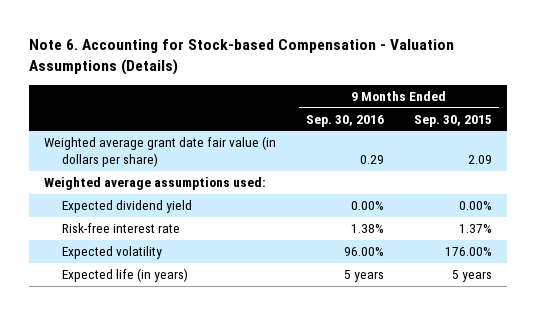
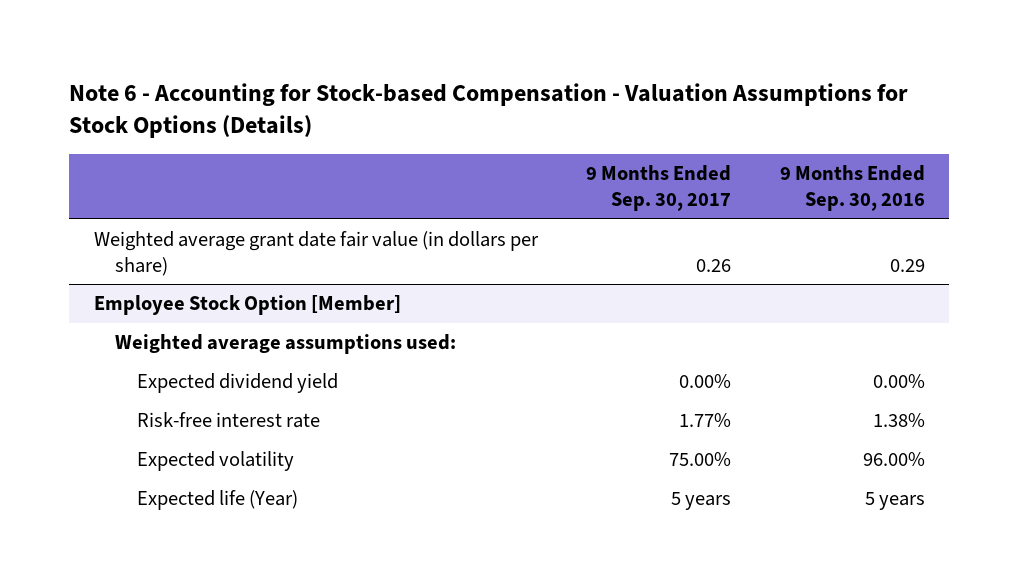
- Note 6. Accounting for Stock-based Compensation - Valuation Assumptions (Details)
+ Note 6 - Accounting for Stock-based Compensation - Valuation Assumptions for Stock Options (Details)
- | 9 Months Ended Sep. 30, 2016 | 9 Months Ended Sep. 30, 2015
+ | 9 Months Ended Sep. 30, 2017 | 9 Months Ended Sep. 30, 2016
+ Employee Stock Option [Member]
- Expected life (in years) | 5 years | 5 years
+ Expected life (Year) | 5 years | 5 years

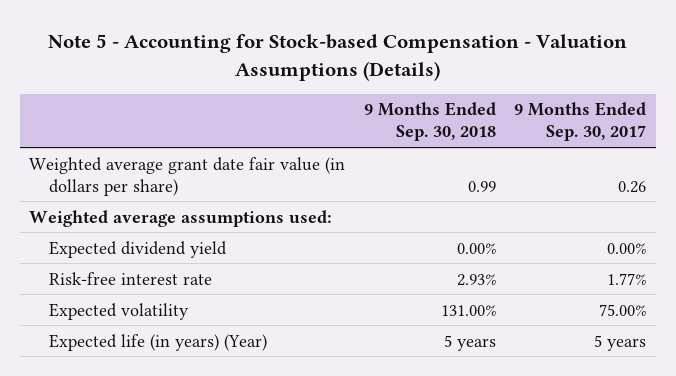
- Note 6 - Accounting for Stock-based Compensation - Valuation Assumptions for Stock Options (Details)
+ Note 5 - Accounting for Stock-based Compensation - Valuation Assumptions (Details)
- | 9 Months Ended Sep. 30, 2017 | 9 Months Ended Sep. 30, 2016
+ | 9 Months Ended Sep. 30, 2018 | 9 Months Ended Sep. 30, 2017
- Employee Stock Option [Member]
- Expected life (Year) | 5 years | 5 years
+ Expected life (in years) (Year) | 5 years | 5 years

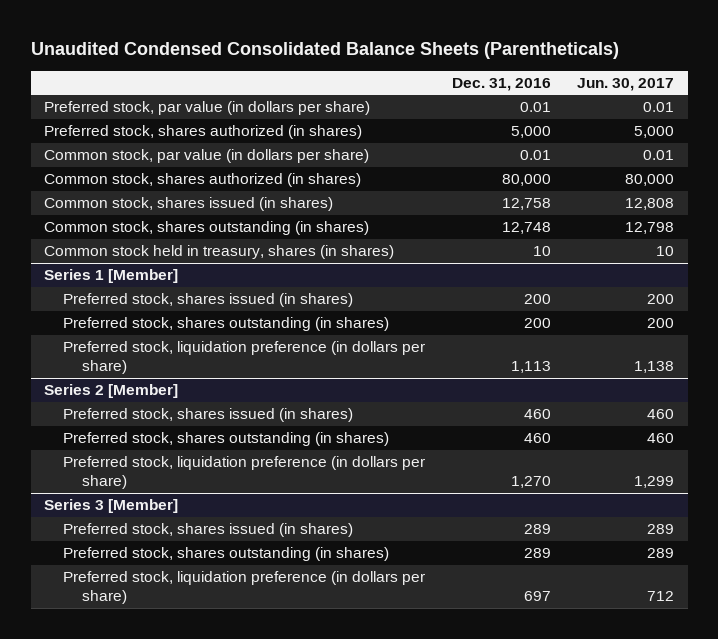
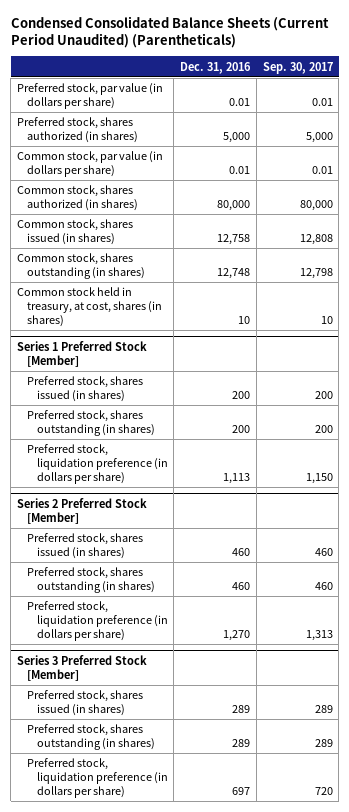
- Unaudited Condensed Consolidated Balance Sheets (Parentheticals)
+ Condensed Consolidated Balance Sheets (Current Period Unaudited) (Parentheticals)
- | Dec. 31, 2016 | Jun. 30, 2017
+ | Dec. 31, 2016 | Sep. 30, 2017
- Common stock held in treasury, shares (in shares) | 10 | 10
- Series 1 [Member]
+ Common stock held in treasury, at cost, shares (in shares) | 10 | 10
+ Series 1 Preferred Stock [Member]
- Series 2 [Member]
+ Series 2 Preferred Stock [Member]
- Series 3 [Member]
+ Series 3 Preferred Stock [Member]

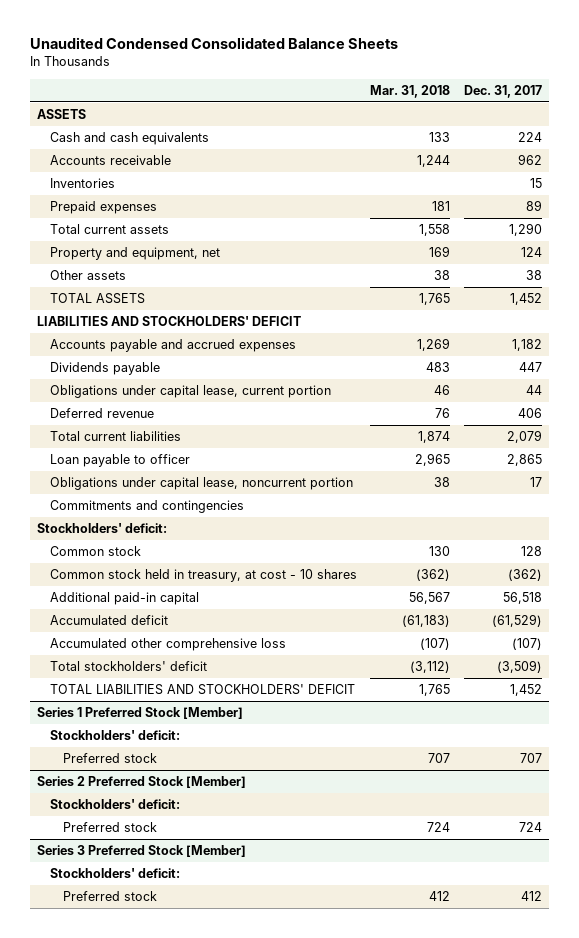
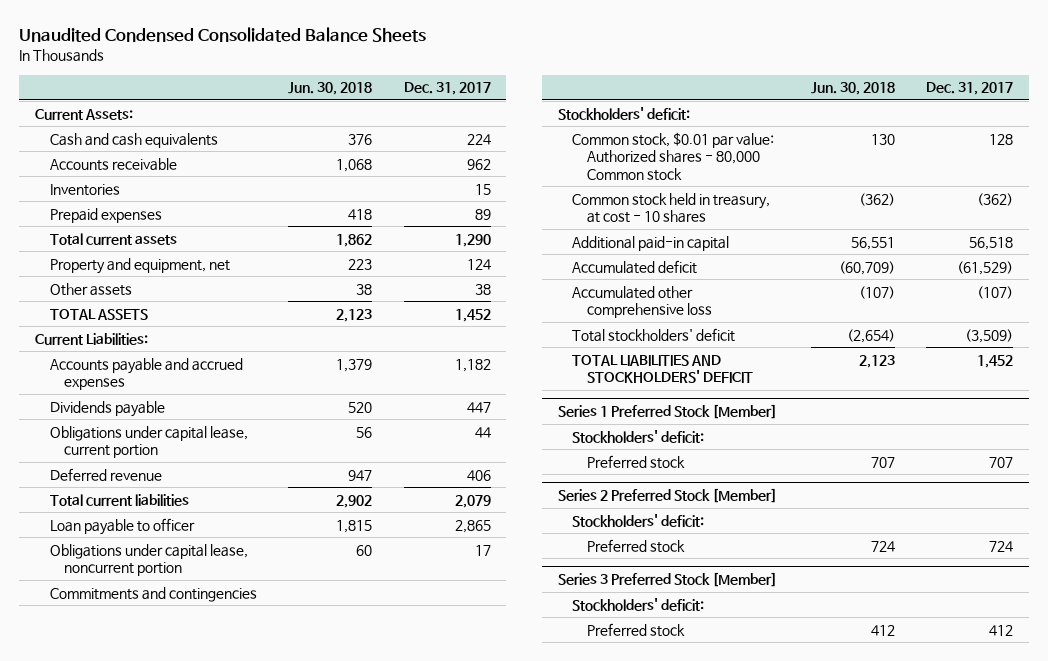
- | Mar. 31, 2018 | Dec. 31, 2017
+ | Jun. 30, 2018 | Dec. 31, 2017
- ASSETS
+ Current Assets:
- LIABILITIES AND STOCKHOLDERS' DEFICIT
+ Current Liabilities:
- Common stock | 130 | 128
+ Common stock, $0.01 par value: Authorized shares - 80,000 Common stock | 130 | 128

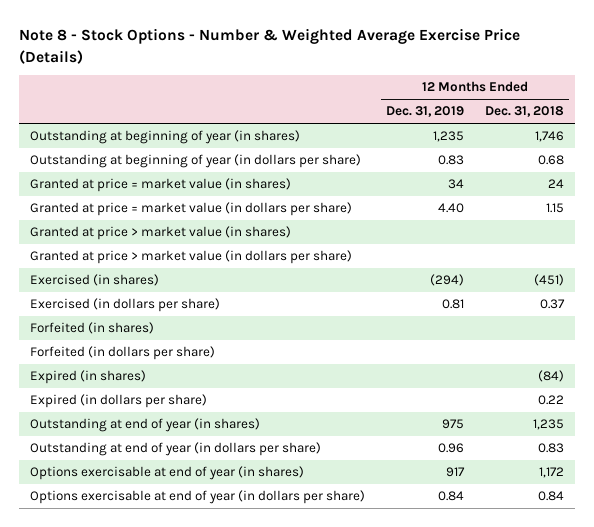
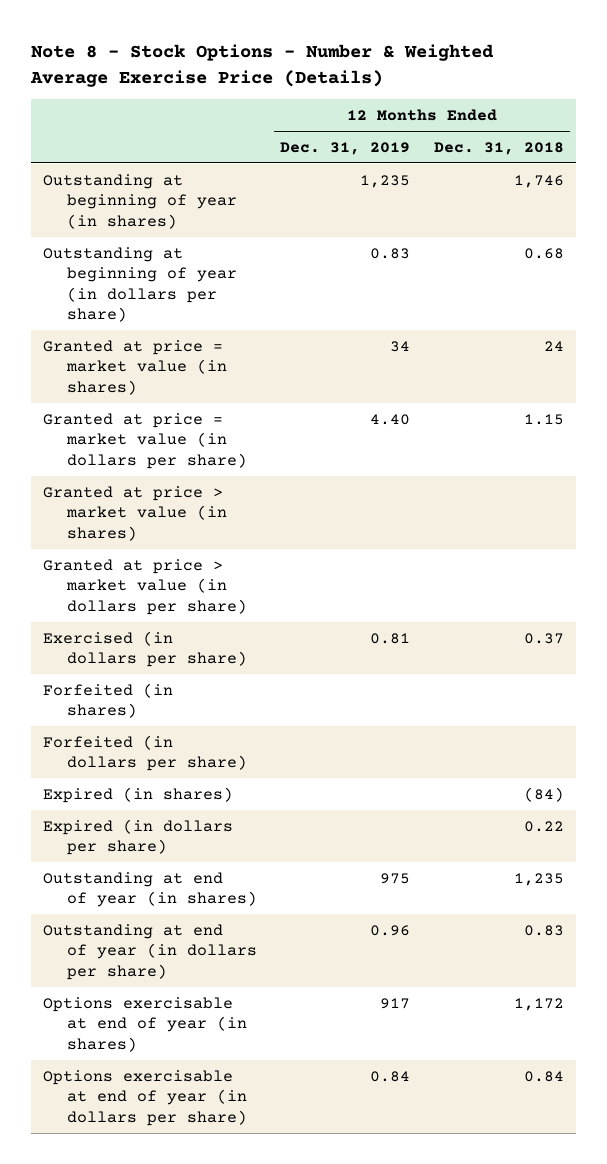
- Exercised (in shares) | (294) | (451)

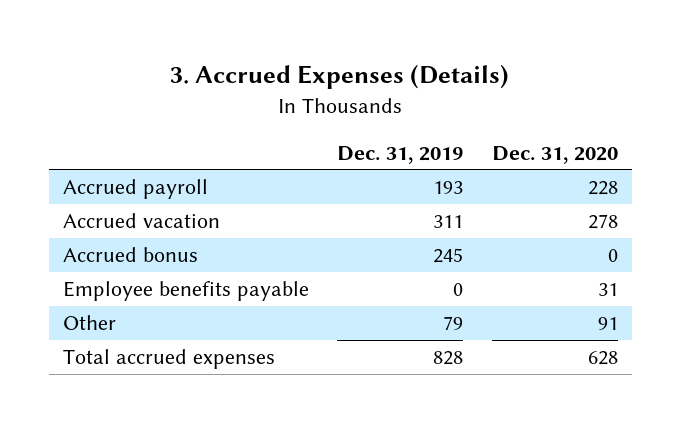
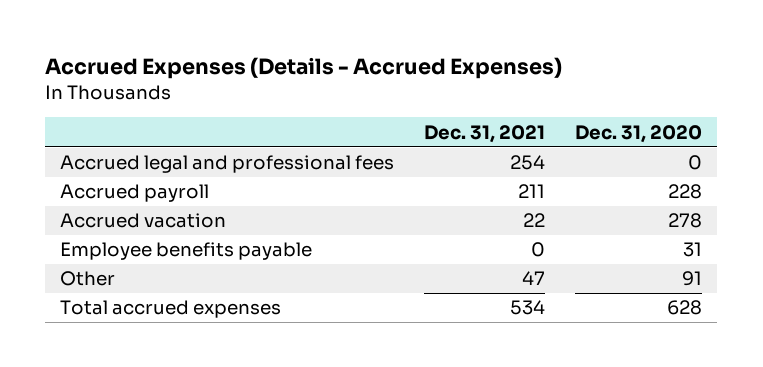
- 3. Accrued Expenses (Details)
+ Accrued Expenses (Details - Accrued Expenses)
- | Dec. 31, 2019 | Dec. 31, 2020
+ | Dec. 31, 2021 | Dec. 31, 2020
+ Accrued legal and professional fees | 254 | 0
- Accrued bonus | 245 | 0

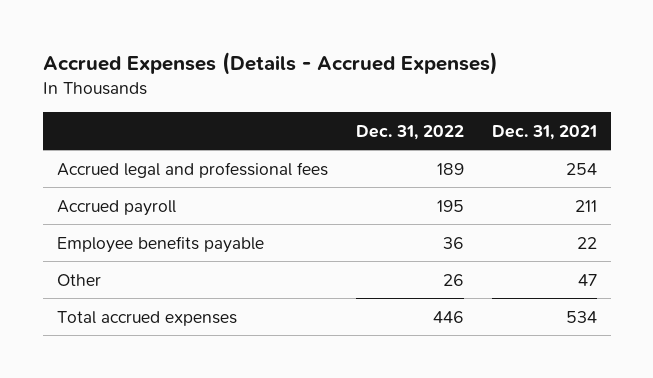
- | Dec. 31, 2021 | Dec. 31, 2020
+ | Dec. 31, 2022 | Dec. 31, 2021
- Accrued vacation | 22 | 278
- Employee benefits payable | 0 | 31
+ Employee benefits payable | 36 | 22

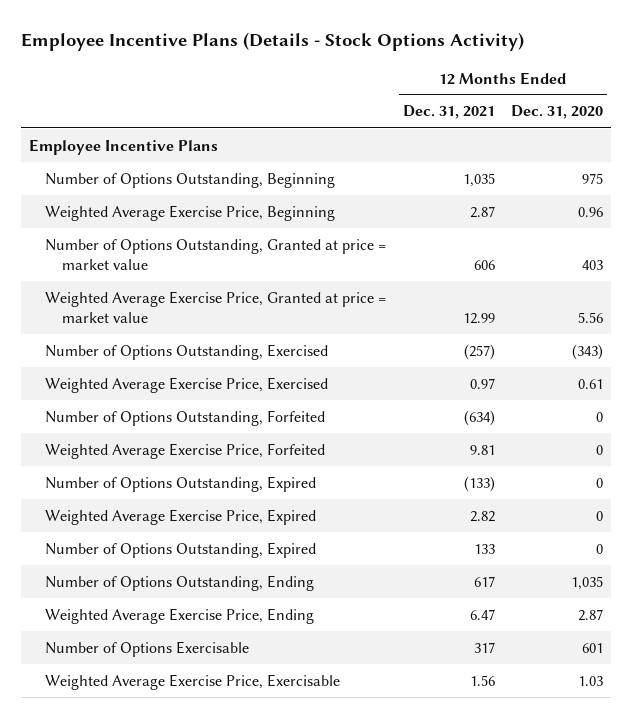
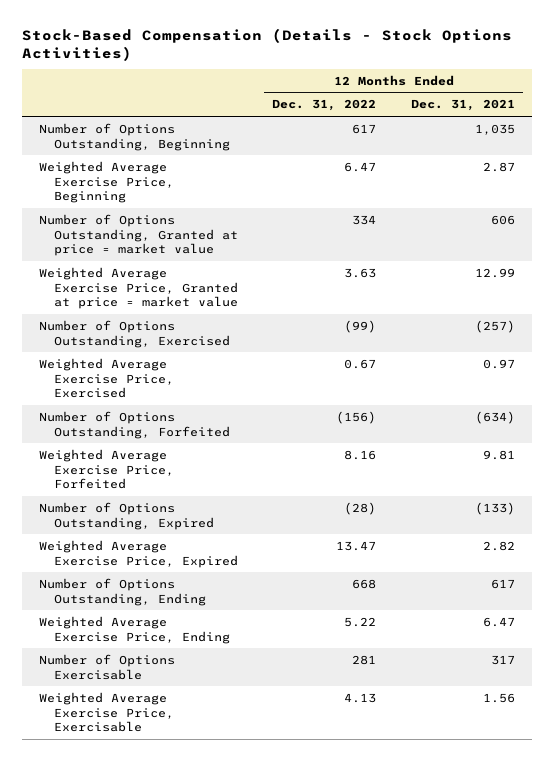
- Employee Incentive Plans (Details - Stock Options Activity)
+ Stock-Based Compensation (Details - Stock Options Activities)
- | 12 Months Ended Dec. 31, 2021 | 12 Months Ended Dec. 31, 2020
+ | 12 Months Ended Dec. 31, 2022 | 12 Months Ended Dec. 31, 2021
- Employee Incentive Plans
- Number of Options Outstanding, Expired | 133 | 0

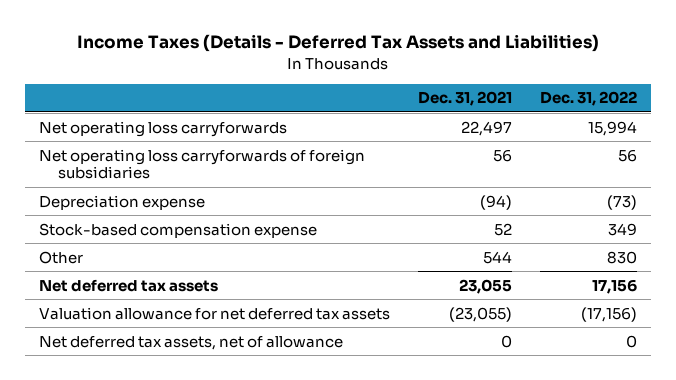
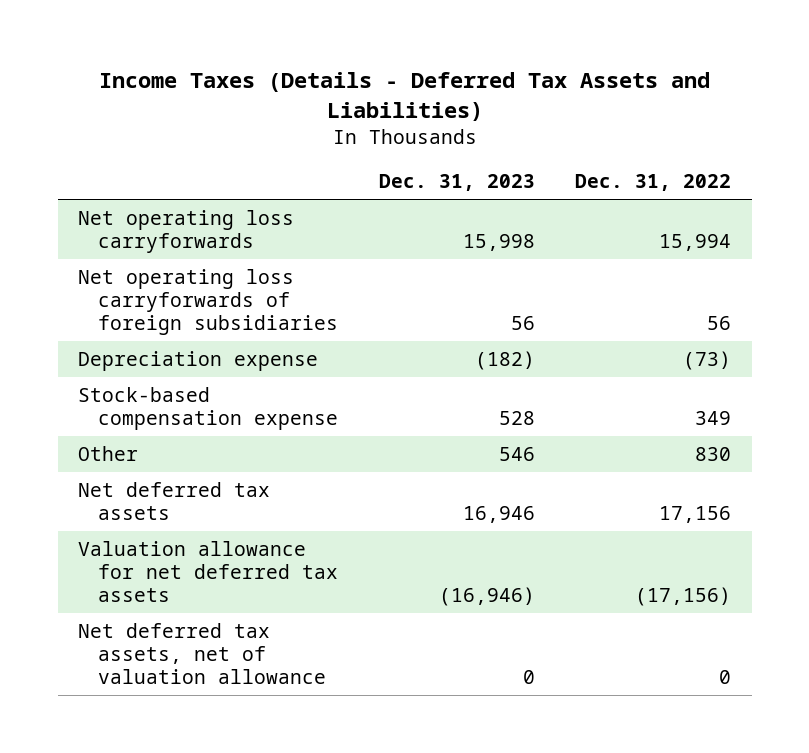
- | Dec. 31, 2021 | Dec. 31, 2022
+ | Dec. 31, 2023 | Dec. 31, 2022
- Net deferred tax assets, net of allowance | 0 | 0
+ Net deferred tax assets, net of valuation allowance | 0 | 0

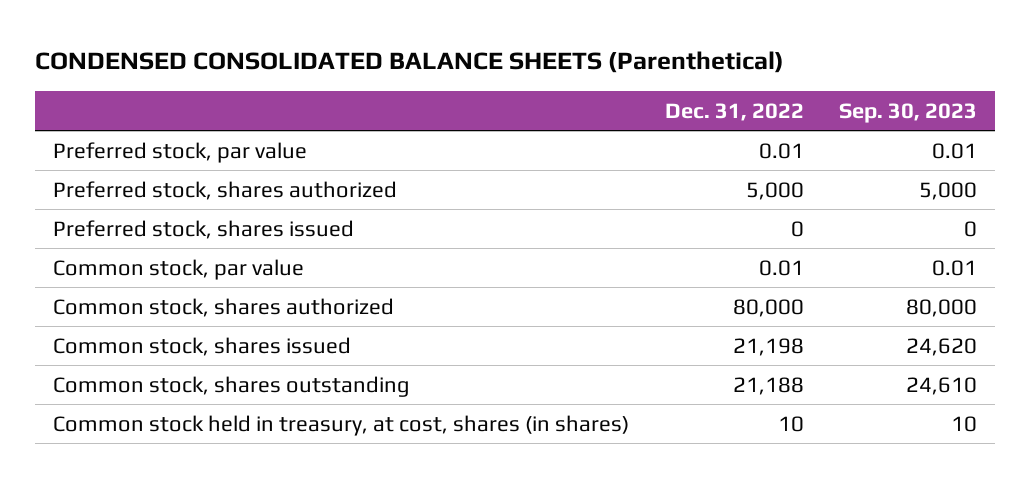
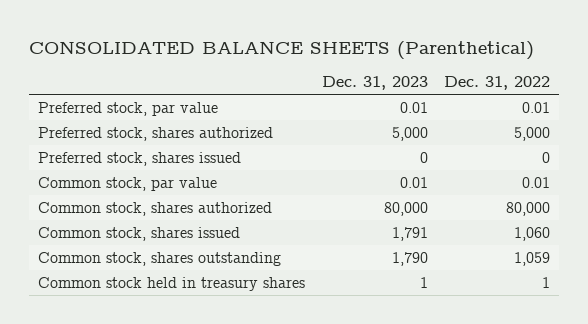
- CONDENSED CONSOLIDATED BALANCE SHEETS (Parenthetical)
+ CONSOLIDATED BALANCE SHEETS (Parenthetical)
- | Dec. 31, 2022 | Sep. 30, 2023
+ | Dec. 31, 2023 | Dec. 31, 2022
- Common stock, shares issued | 21,198 | 24,620
- Common stock, shares outstanding | 21,188 | 24,610
- Common stock held in treasury, at cost, shares (in shares) | 10 | 10
+ Common stock, shares issued | 1,791 | 1,060
+ Common stock, shares outstanding | 1,790 | 1,059
+ Common stock held in treasury shares | 1 | 1

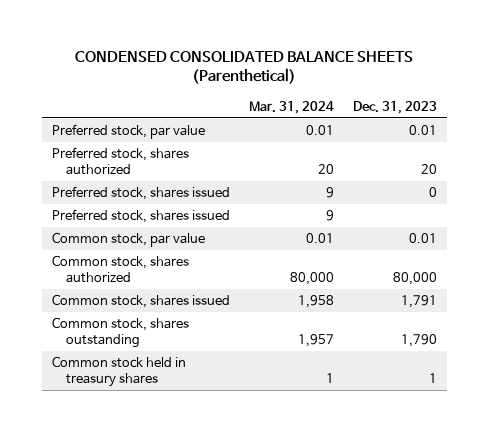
- CONSOLIDATED BALANCE SHEETS (Parenthetical)
+ CONDENSED CONSOLIDATED BALANCE SHEETS (Parenthetical)
- | Dec. 31, 2023 | Dec. 31, 2022
+ | Mar. 31, 2024 | Dec. 31, 2023
- Preferred stock, shares authorized | 5,000 | 5,000
+ Preferred stock, shares authorized | 20 | 20
+ Preferred stock, shares issued | 9 |

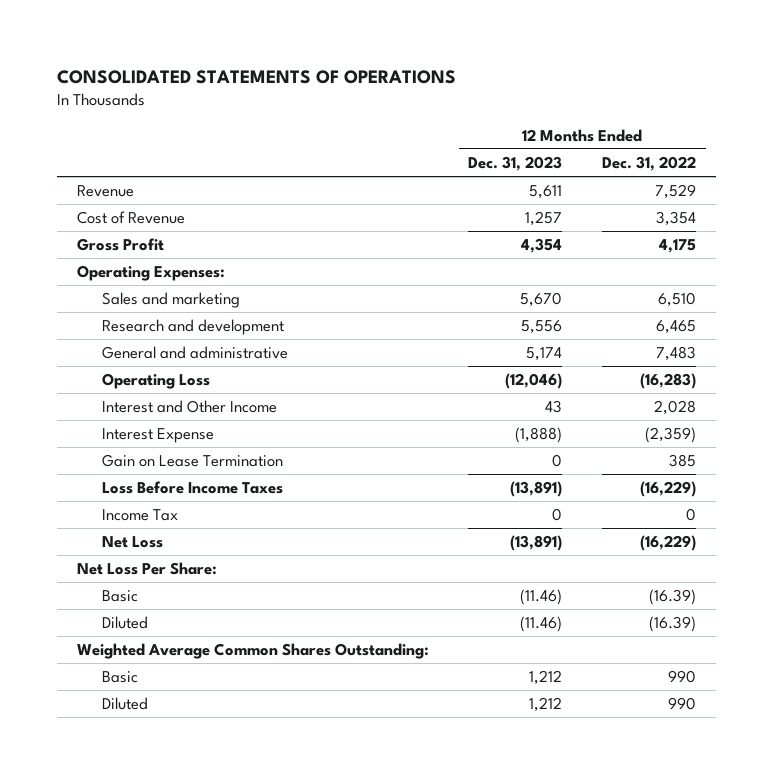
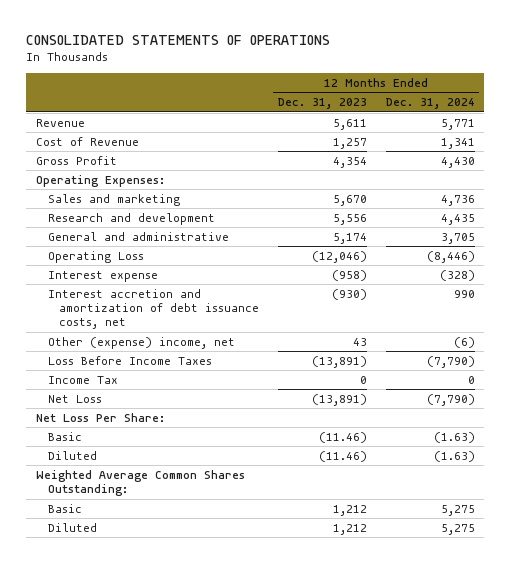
- | 12 Months Ended Dec. 31, 2023 | 12 Months Ended Dec. 31, 2022
+ | 12 Months Ended Dec. 31, 2023 | 12 Months Ended Dec. 31, 2024
- Interest and Other Income | 43 | 2,028
- Interest Expense | (1,888) | (2,359)
- Gain on Lease Termination | 0 | 385
+ Interest expense | (958) | (328)
+ Interest accretion and amortization of debt issuance costs, net | (930) | 990
+ Other (expense) income, net | 43 | (6)

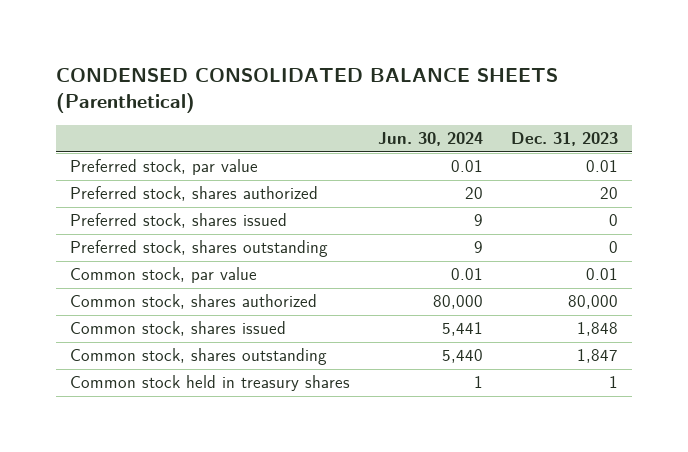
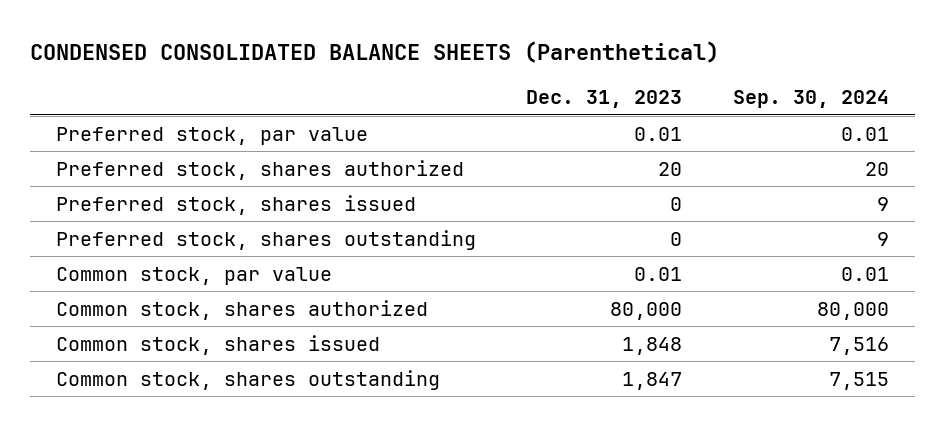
- | Jun. 30, 2024 | Dec. 31, 2023
+ | Dec. 31, 2023 | Sep. 30, 2024
- Common stock held in treasury shares | 1 | 1

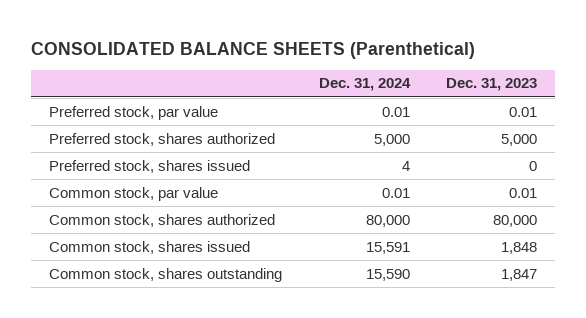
- CONDENSED CONSOLIDATED BALANCE SHEETS (Parenthetical)
+ CONSOLIDATED BALANCE SHEETS (Parenthetical)
- | Dec. 31, 2023 | Sep. 30, 2024
+ | Dec. 31, 2024 | Dec. 31, 2023
- Preferred stock, shares authorized | 20 | 20
+ Preferred stock, shares authorized | 5,000 | 5,000
- Preferred stock, shares outstanding | 0 | 9

